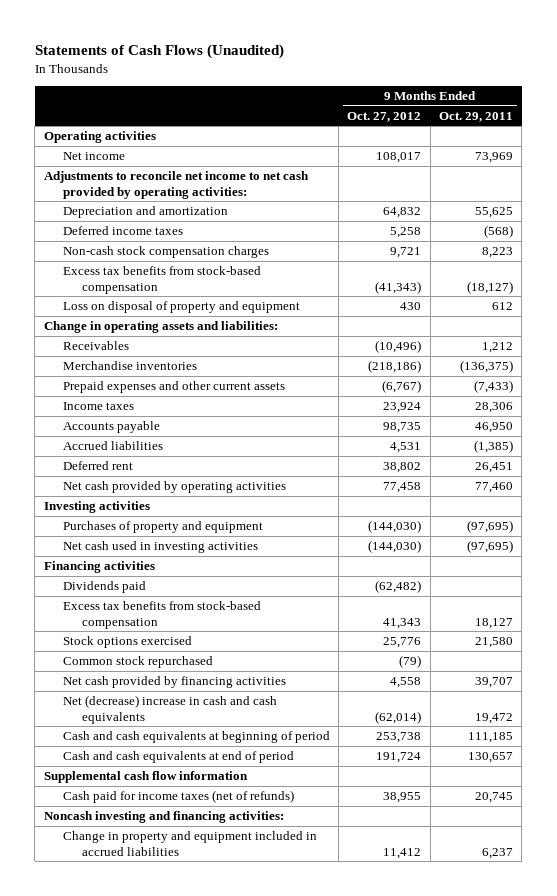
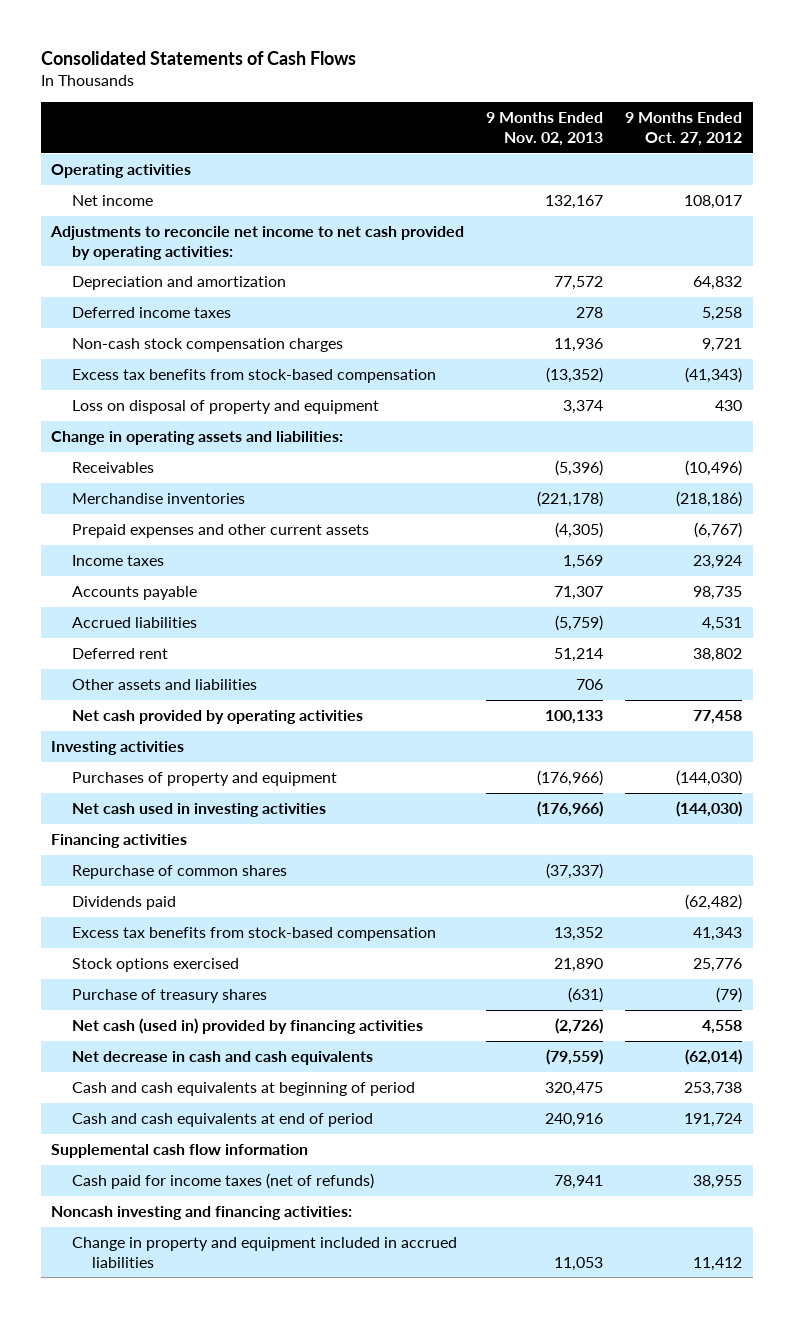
- Statements of Cash Flows (Unaudited)
+ Consolidated Statements of Cash Flows
- | 9 Months Ended Oct. 27, 2012 | 9 Months Ended Oct. 29, 2011
+ | 9 Months Ended Nov. 02, 2013 | 9 Months Ended Oct. 27, 2012
+ Other assets and liabilities | 706 |
+ Repurchase of common shares | (37,337) |
- Common stock repurchased | (79) |
- Net cash provided by financing activities | 4,558 | 39,707
- Net (decrease) increase in cash and cash equivalents | (62,014) | 19,472
+ Purchase of treasury shares | (631) | (79)
+ Net cash (used in) provided by financing activities | (2,726) | 4,558
+ Net decrease in cash and cash equivalents | (79,559) | (62,014)

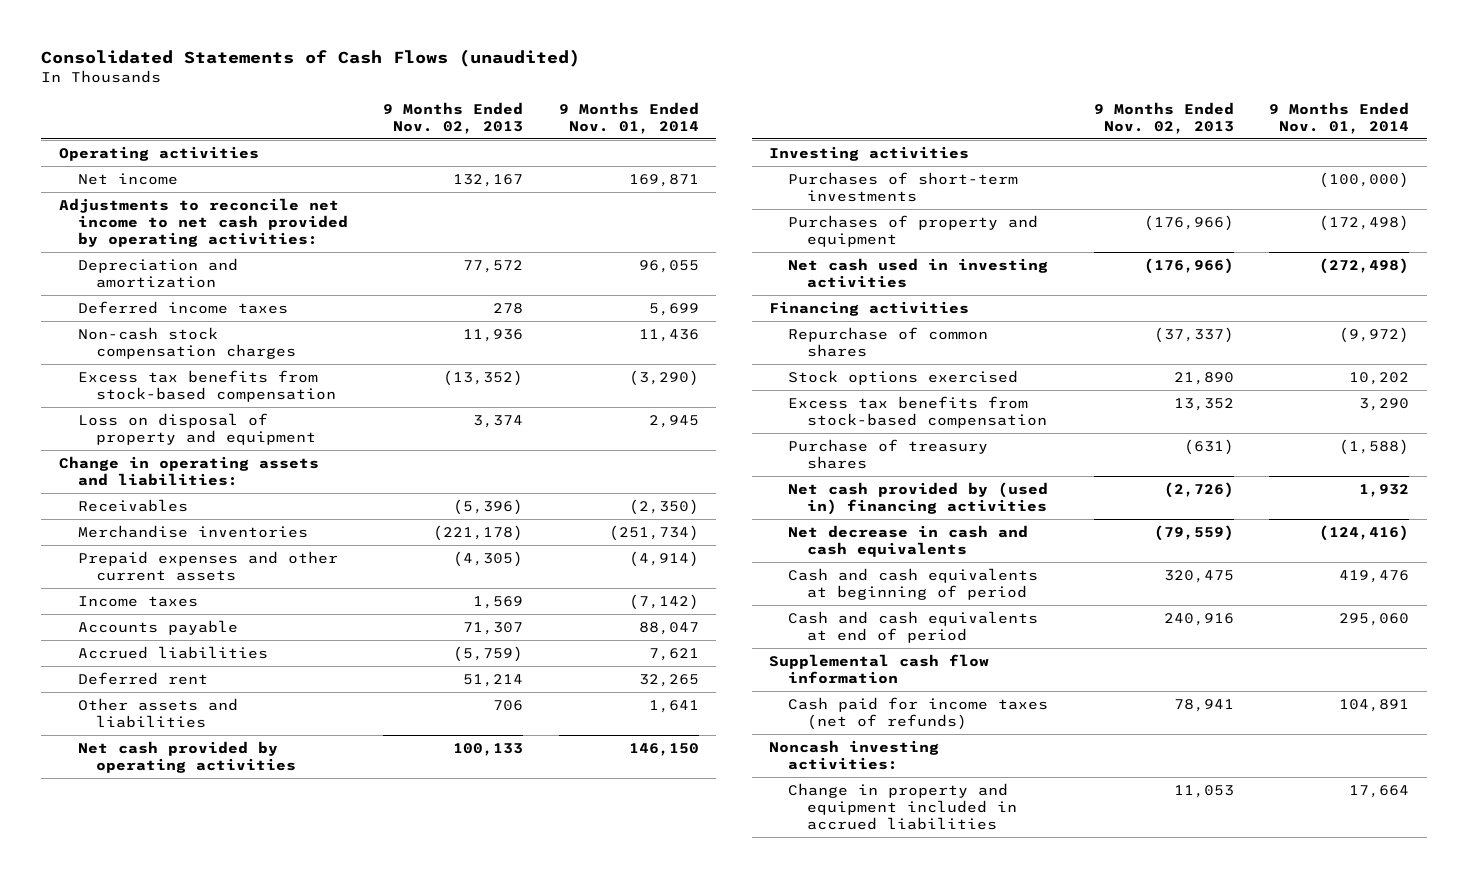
- Consolidated Statements of Cash Flows
+ Consolidated Statements of Cash Flows (unaudited)
- | 9 Months Ended Nov. 02, 2013 | 9 Months Ended Oct. 27, 2012
+ | 9 Months Ended Nov. 02, 2013 | 9 Months Ended Nov. 01, 2014
+ Purchases of short-term investments | | (100,000)
- Dividends paid | | (62,482)
moved down: Excess tax benefits from stock-based compensation | 13,352 | 3,290
- Net cash (used in) provided by financing activities | (2,726) | 4,558
+ Net cash provided by (used in) financing activities | (2,726) | 1,932
- Noncash investing and financing activities:
+ Noncash investing activities:

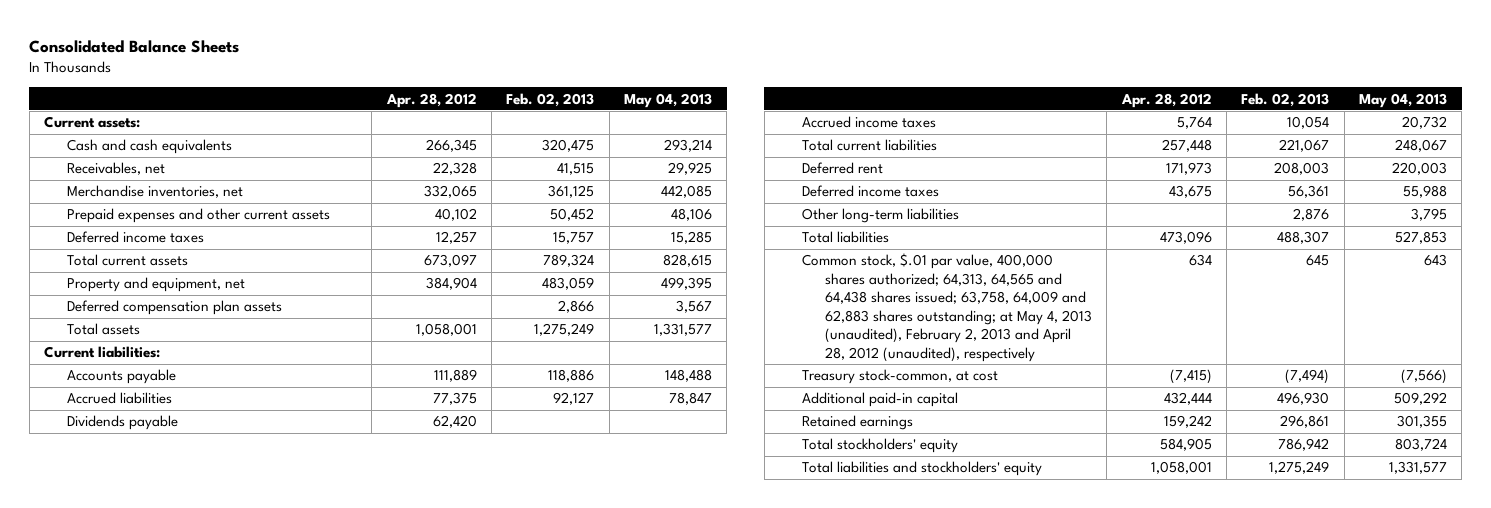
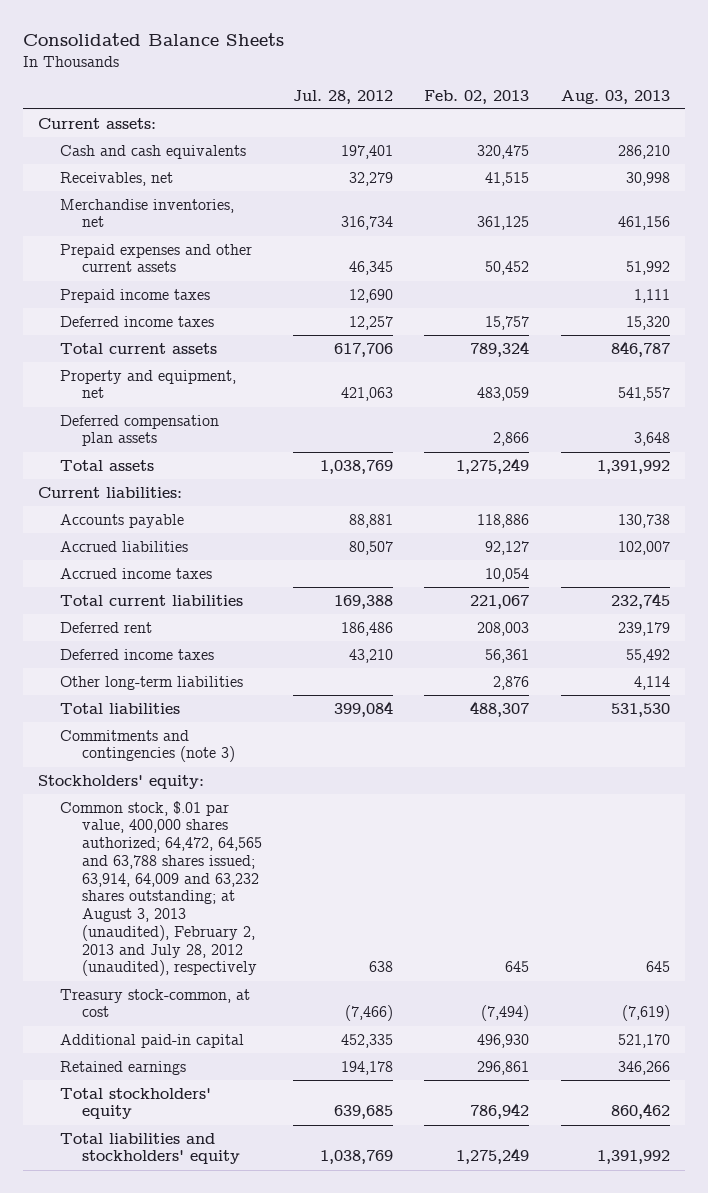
- | Apr. 28, 2012 | Feb. 02, 2013 | May 04, 2013
+ | Jul. 28, 2012 | Feb. 02, 2013 | Aug. 03, 2013
+ Prepaid income taxes | 12,690 | | 1,111
- Dividends payable | 62,420 | |
- Common stock, $.01 par value, 400,000 shares authorized; 64,313, 64,565 and 64,438 shares issued; 63,758, 64,009 and 62,883 shares outstanding; at May 4, 2013 (unaudited), February 2, 2013 and April 28, 2012 (unaudited), respectively | 634 | 645 | 643
+ Commitments and contingencies (note 3)
+ Stockholders' equity:
+ Common stock, $.01 par value, 400,000 shares authorized; 64,472, 64,565 and 63,788 shares issued; 63,914, 64,009 and 63,232 shares outstanding; at August 3, 2013 (unaudited), February 2, 2013 and July 28, 2012 (unaudited), respectively | 638 | 645 | 645

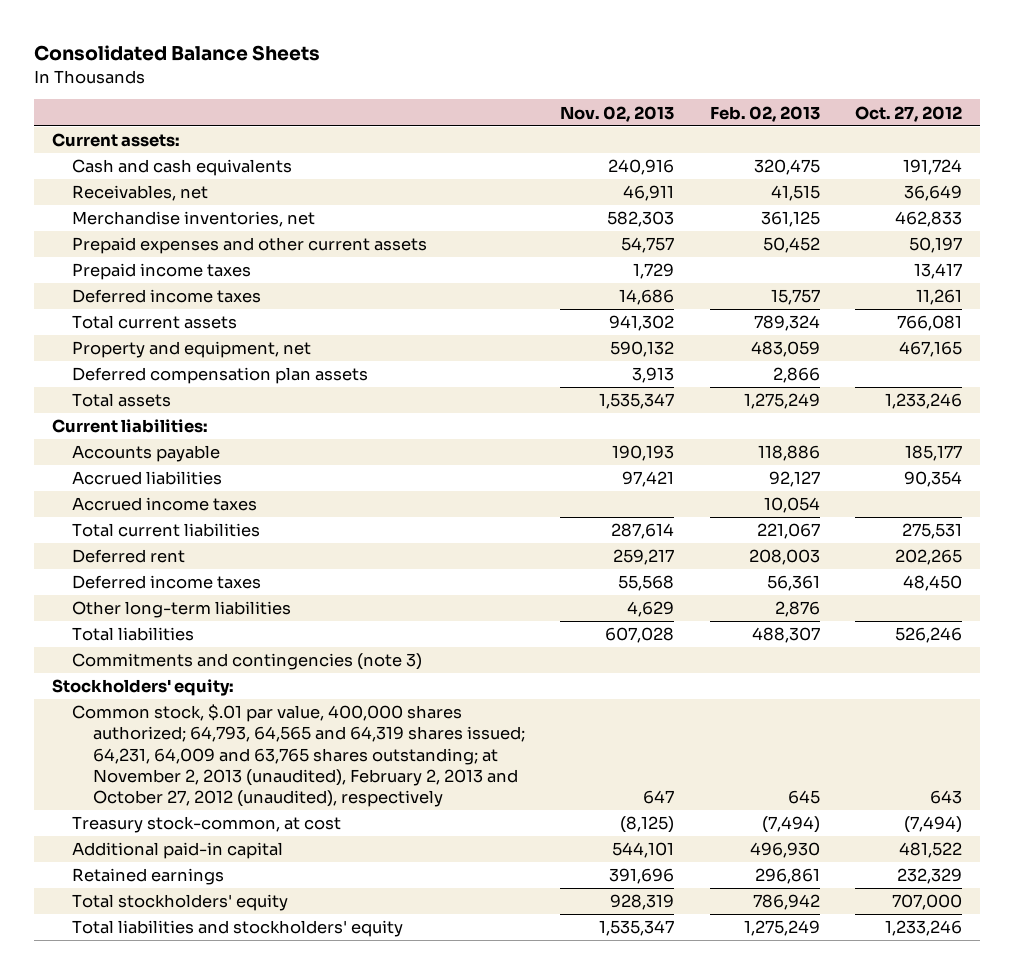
- | Jul. 28, 2012 | Feb. 02, 2013 | Aug. 03, 2013
+ | Nov. 02, 2013 | Feb. 02, 2013 | Oct. 27, 2012
- Common stock, $.01 par value, 400,000 shares authorized; 64,472, 64,565 and 63,788 shares issued; 63,914, 64,009 and 63,232 shares outstanding; at August 3, 2013 (unaudited), February 2, 2013 and July 28, 2012 (unaudited), respectively | 638 | 645 | 645
+ Common stock, $.01 par value, 400,000 shares authorized; 64,793, 64,565 and 64,319 shares issued; 64,231, 64,009 and 63,765 shares outstanding; at November 2, 2013 (unaudited), February 2, 2013 and October 27, 2012 (unaudited), respectively | 647 | 645 | 643

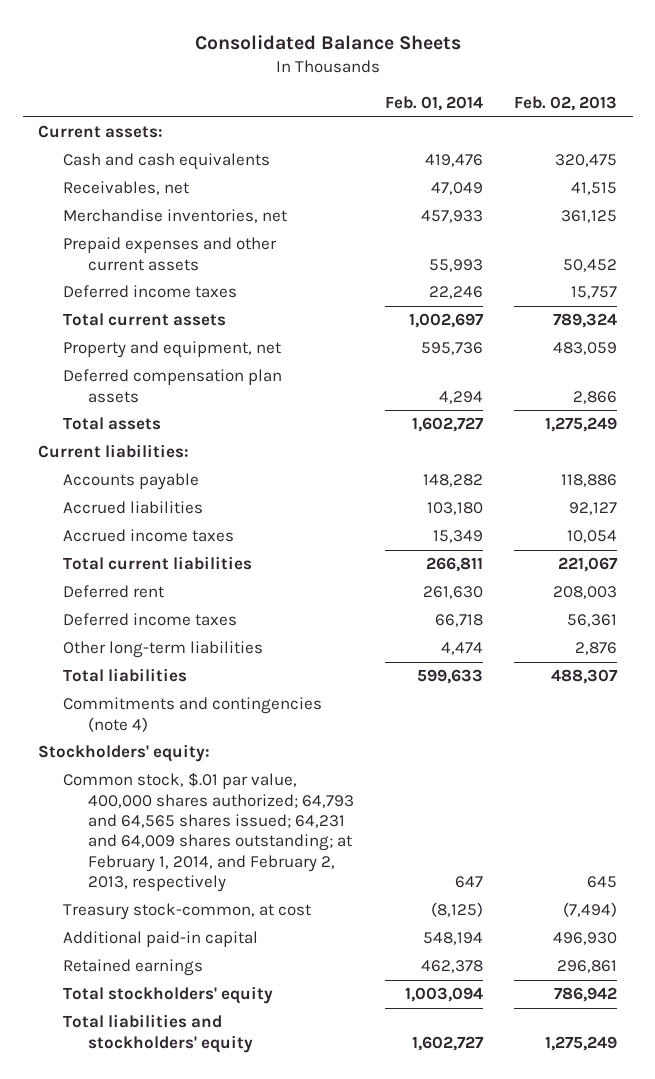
- | Nov. 02, 2013 | Feb. 02, 2013 | Oct. 27, 2012
+ | Feb. 01, 2014 | Feb. 02, 2013
- Prepaid income taxes | 1,729 | | 13,417
- Commitments and contingencies (note 3)
+ Commitments and contingencies (note 4)
- Common stock, $.01 par value, 400,000 shares authorized; 64,793, 64,565 and 64,319 shares issued; 64,231, 64,009 and 63,765 shares outstanding; at November 2, 2013 (unaudited), February 2, 2013 and October 27, 2012 (unaudited), respectively | 647 | 645 | 643
+ Common stock, $.01 par value, 400,000 shares authorized; 64,793 and 64,565 shares issued; 64,231 and 64,009 shares outstanding; at February 1, 2014, and February 2, 2013, respectively | 647 | 645

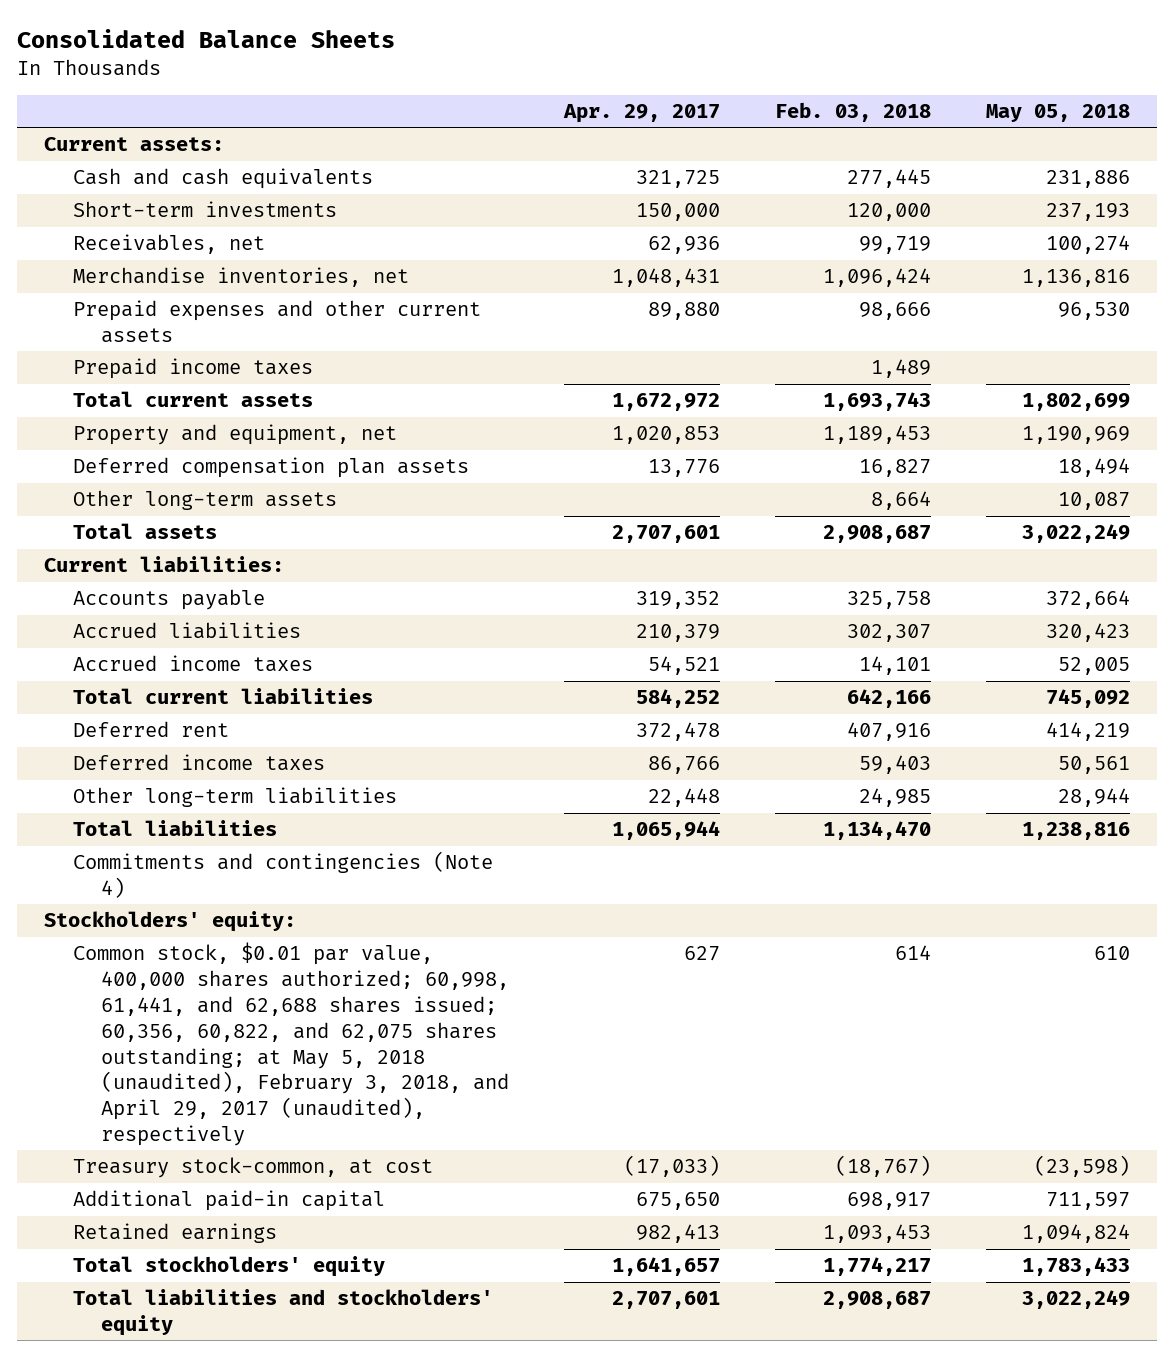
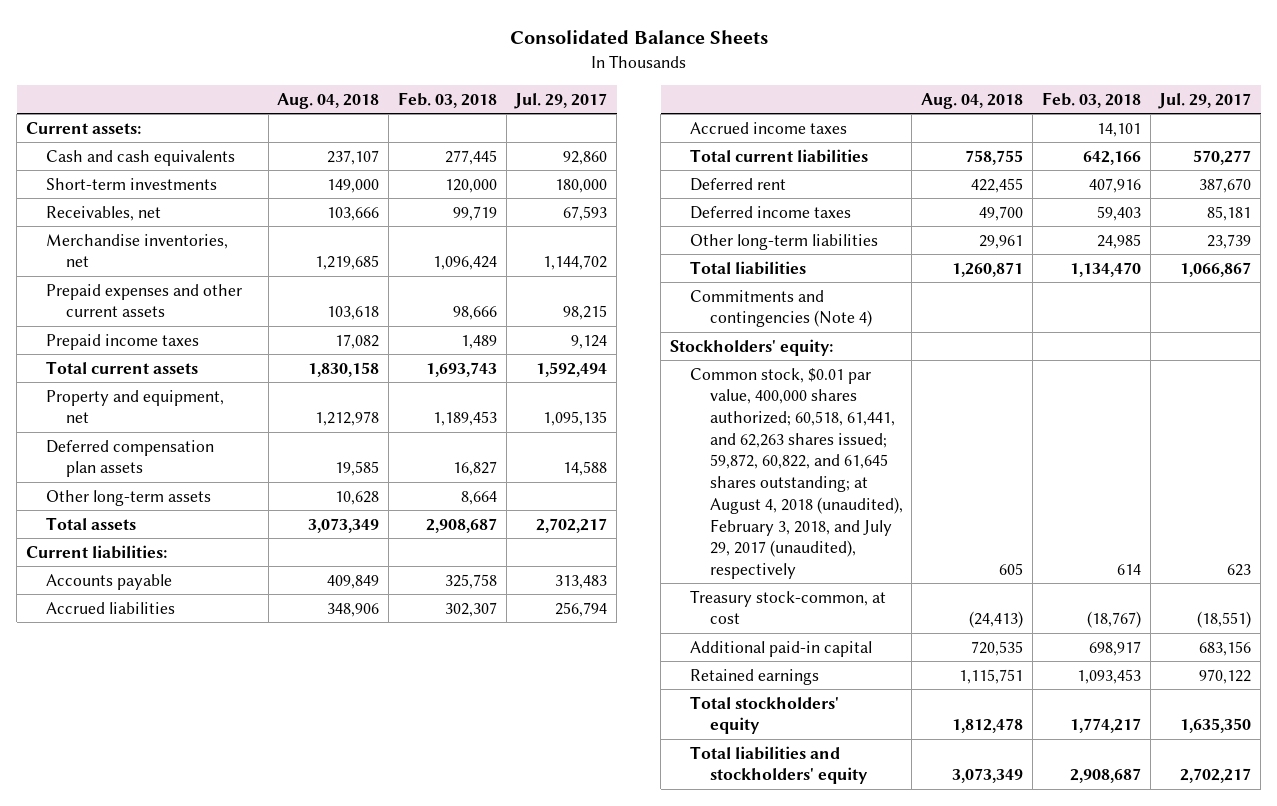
- | Apr. 29, 2017 | Feb. 03, 2018 | May 05, 2018
+ | Aug. 04, 2018 | Feb. 03, 2018 | Jul. 29, 2017
- Common stock, $0.01 par value, 400,000 shares authorized; 60,998, 61,441, and 62,688 shares issued; 60,356, 60,822, and 62,075 shares outstanding; at May 5, 2018 (unaudited), February 3, 2018, and April 29, 2017 (unaudited), respectively | 627 | 614 | 610
+ Common stock, $0.01 par value, 400,000 shares authorized; 60,518, 61,441, and 62,263 shares issued; 59,872, 60,822, and 61,645 shares outstanding; at August 4, 2018 (unaudited), February 3, 2018, and July 29, 2017 (unaudited), respectively | 605 | 614 | 623

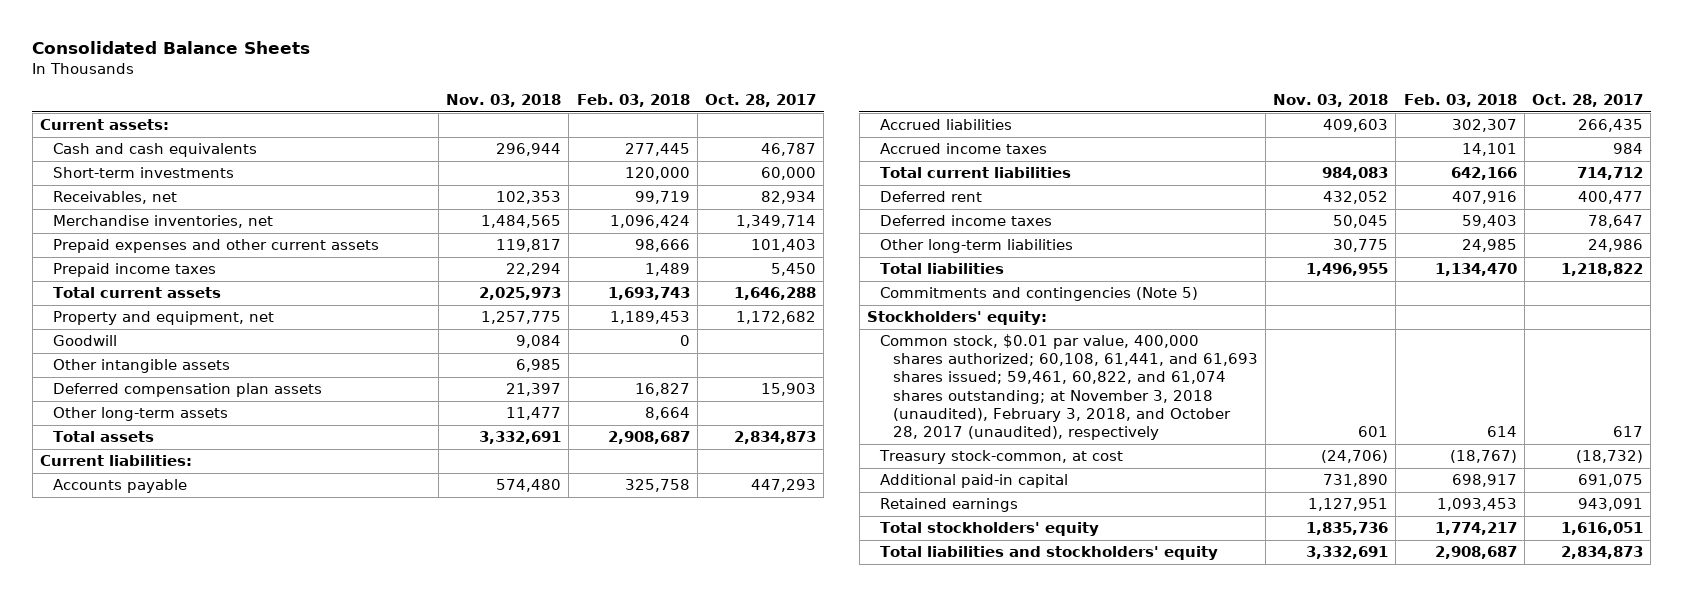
- | Aug. 04, 2018 | Feb. 03, 2018 | Jul. 29, 2017
+ | Nov. 03, 2018 | Feb. 03, 2018 | Oct. 28, 2017
+ Goodwill | 9,084 | 0 |
+ Other intangible assets | 6,985 | |
- Commitments and contingencies (Note 4)
+ Commitments and contingencies (Note 5)
- Common stock, $0.01 par value, 400,000 shares authorized; 60,518, 61,441, and 62,263 shares issued; 59,872, 60,822, and 61,645 shares outstanding; at August 4, 2018 (unaudited), February 3, 2018, and July 29, 2017 (unaudited), respectively | 605 | 614 | 623
+ Common stock, $0.01 par value, 400,000 shares authorized; 60,108, 61,441, and 61,693 shares issued; 59,461, 60,822, and 61,074 shares outstanding; at November 3, 2018 (unaudited), February 3, 2018, and October 28, 2017 (unaudited), respectively | 601 | 614 | 617

